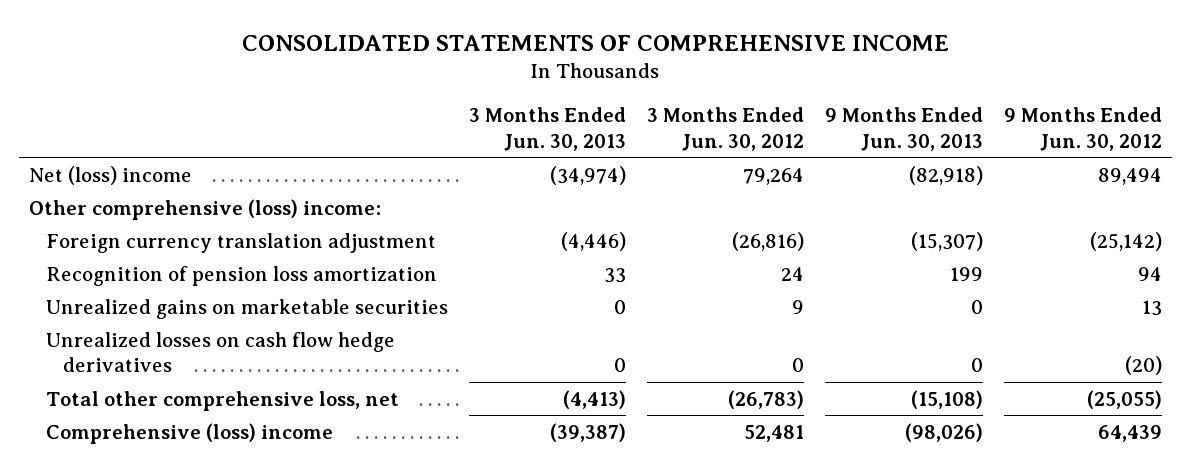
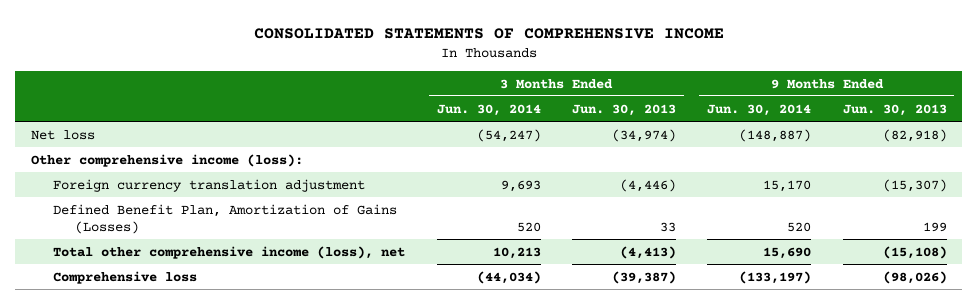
- | 3 Months Ended Jun. 30, 2013 | 3 Months Ended Jun. 30, 2012 | 9 Months Ended Jun. 30, 2013 | 9 Months Ended Jun. 30, 2012
+ | 3 Months Ended Jun. 30, 2014 | 3 Months Ended Jun. 30, 2013 | 9 Months Ended Jun. 30, 2014 | 9 Months Ended Jun. 30, 2013
- Net (loss) income | (34,974) | 79,264 | (82,918) | 89,494
- Other comprehensive (loss) income:
+ Net loss | (54,247) | (34,974) | (148,887) | (82,918)
+ Other comprehensive income (loss):
- Recognition of pension loss amortization | 33 | 24 | 199 | 94
- Unrealized gains on marketable securities | 0 | 9 | 0 | 13
- Unrealized losses on cash flow hedge derivatives | 0 | 0 | 0 | (20)
- Total other comprehensive loss, net | (4,413) | (26,783) | (15,108) | (25,055)
- Comprehensive (loss) income | (39,387) | 52,481 | (98,026) | 64,439
+ Defined Benefit Plan, Amortization of Gains (Losses) | 520 | 33 | 520 | 199
+ Total other comprehensive income (loss), net | 10,213 | (4,413) | 15,690 | (15,108)
+ Comprehensive loss | (44,034) | (39,387) | (133,197) | (98,026)

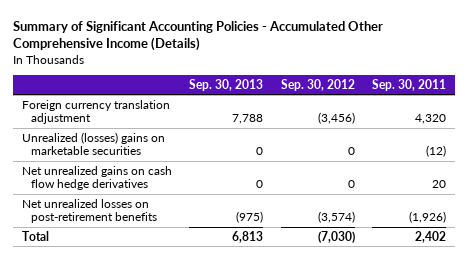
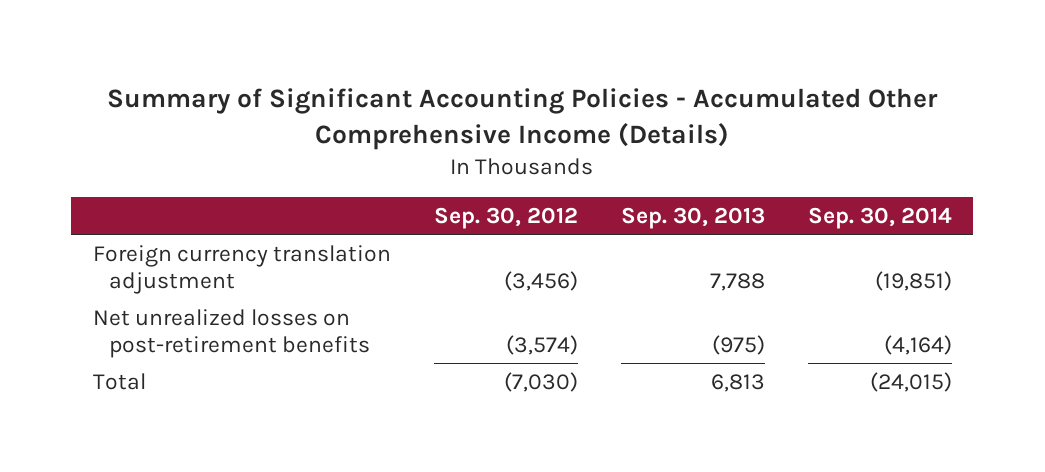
- | Sep. 30, 2013 | Sep. 30, 2012 | Sep. 30, 2011
+ | Sep. 30, 2012 | Sep. 30, 2013 | Sep. 30, 2014
- Unrealized (losses) gains on marketable securities | 0 | 0 | (12)
- Net unrealized gains on cash flow hedge derivatives | 0 | 0 | 20

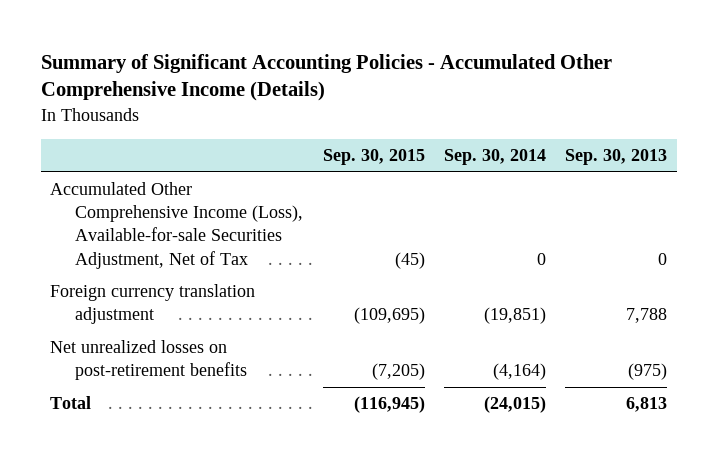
- | Sep. 30, 2012 | Sep. 30, 2013 | Sep. 30, 2014
+ | Sep. 30, 2015 | Sep. 30, 2014 | Sep. 30, 2013
+ Accumulated Other Comprehensive Income (Loss), Available-for-sale Securities Adjustment, Net of Tax | (45) | 0 | 0

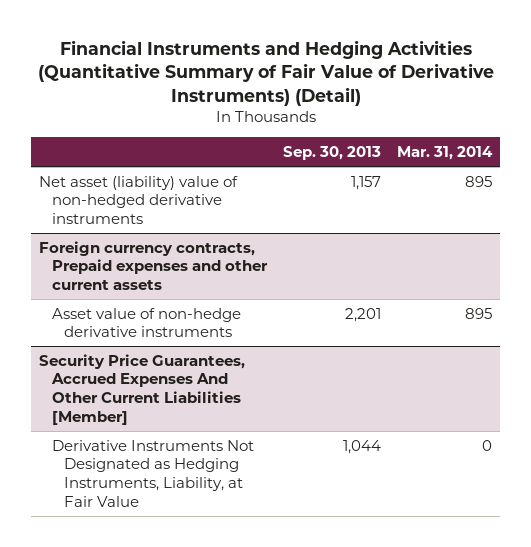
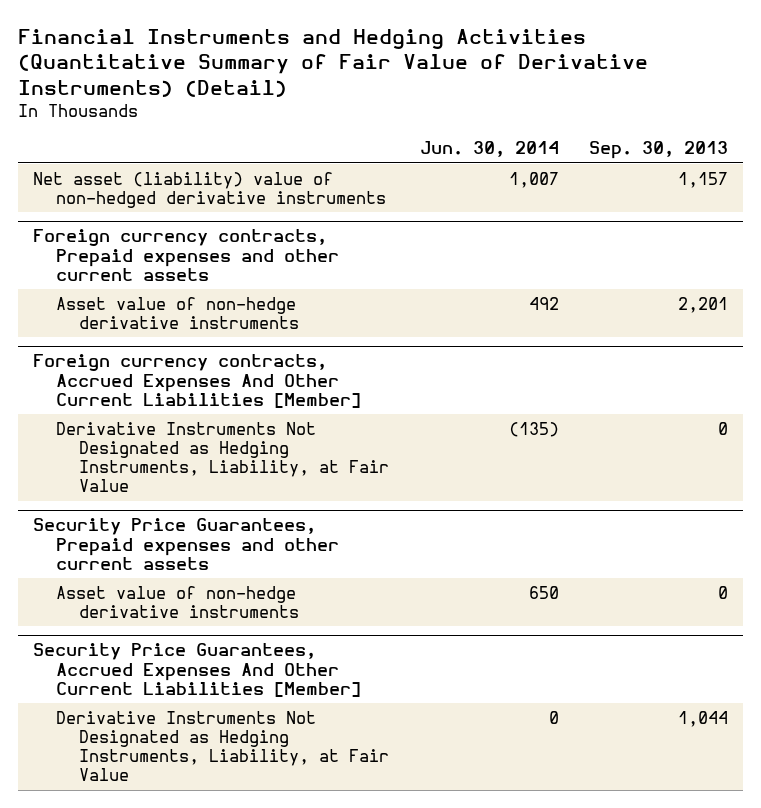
- | Sep. 30, 2013 | Mar. 31, 2014
+ | Jun. 30, 2014 | Sep. 30, 2013
+ Foreign currency contracts, Accrued Expenses And Other Current Liabilities [Member]
+ Derivative Instruments Not Designated as Hedging Instruments, Liability, at Fair Value | (135) | 0
+ Security Price Guarantees, Prepaid expenses and other current assets
+ Asset value of non-hedge derivative instruments | 650 | 0

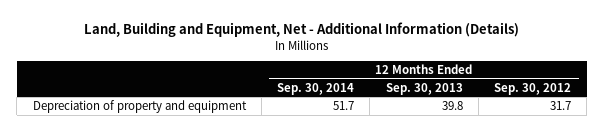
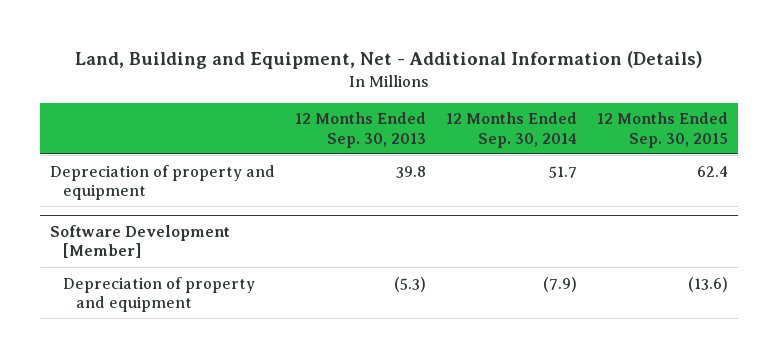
- | 12 Months Ended Sep. 30, 2014 | 12 Months Ended Sep. 30, 2013 | 12 Months Ended Sep. 30, 2012
+ | 12 Months Ended Sep. 30, 2013 | 12 Months Ended Sep. 30, 2014 | 12 Months Ended Sep. 30, 2015
+ Software Development [Member]
+ Depreciation of property and equipment | (5.3) | (7.9) | (13.6)

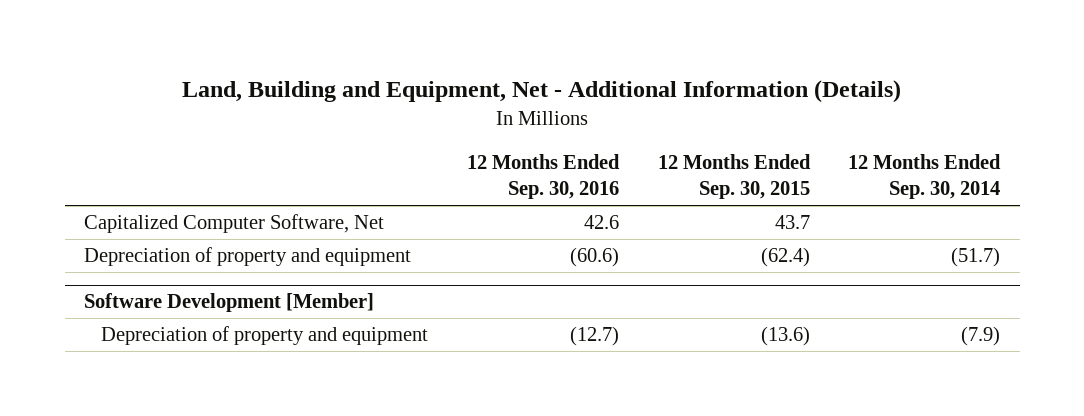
- | 12 Months Ended Sep. 30, 2013 | 12 Months Ended Sep. 30, 2014 | 12 Months Ended Sep. 30, 2015
+ | 12 Months Ended Sep. 30, 2016 | 12 Months Ended Sep. 30, 2015 | 12 Months Ended Sep. 30, 2014
- Depreciation of property and equipment | 39.8 | 51.7 | 62.4
+ Capitalized Computer Software, Net | 42.6 | 43.7 |
+ Depreciation of property and equipment | (60.6) | (62.4) | (51.7)

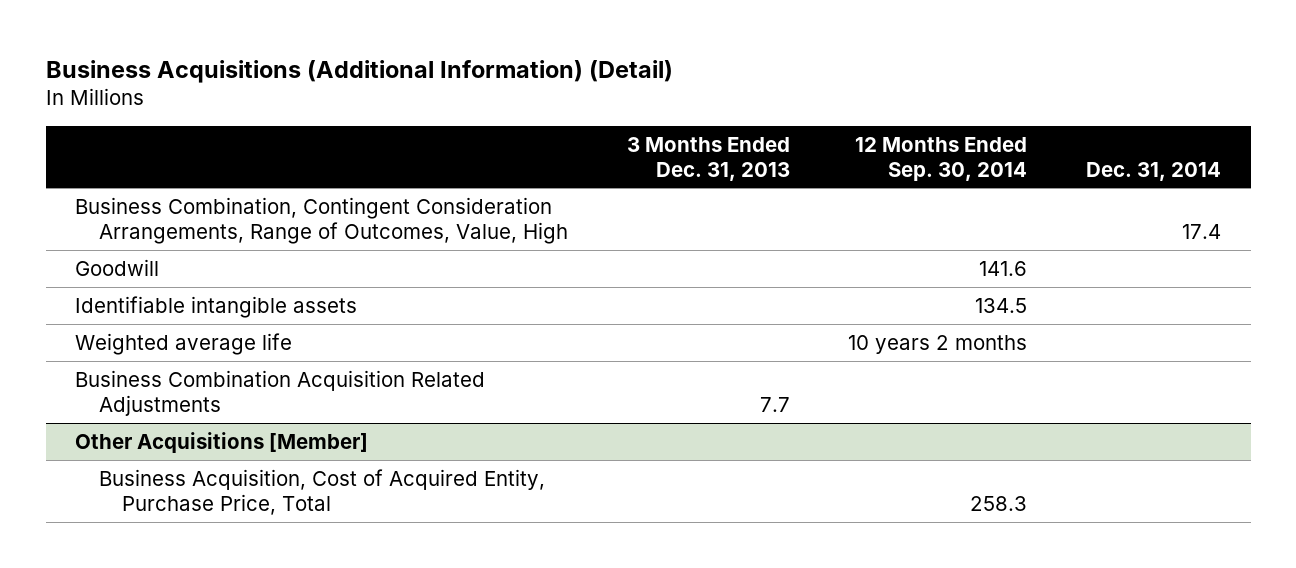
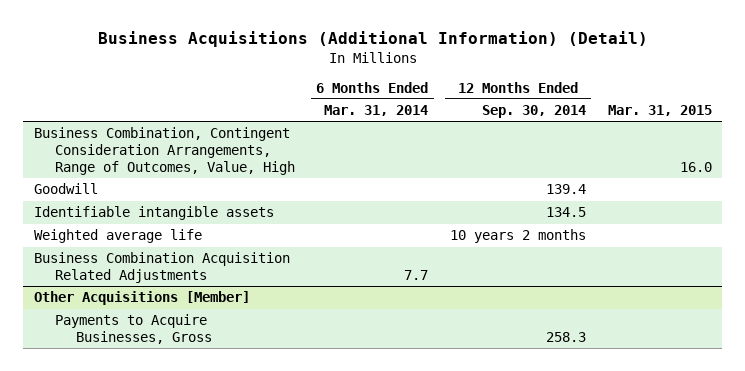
- | 3 Months Ended Dec. 31, 2013 | 12 Months Ended Sep. 30, 2014 | Dec. 31, 2014
+ | 6 Months Ended Mar. 31, 2014 | 12 Months Ended Sep. 30, 2014 | Mar. 31, 2015
- Goodwill | | 141.6 |
+ Goodwill | | 139.4 |
@ Other Acquisitions [Member]
- Business Acquisition, Cost of Acquired Entity, Purchase Price, Total | | 258.3 |
+ Payments to Acquire Businesses, Gross | | 258.3 |

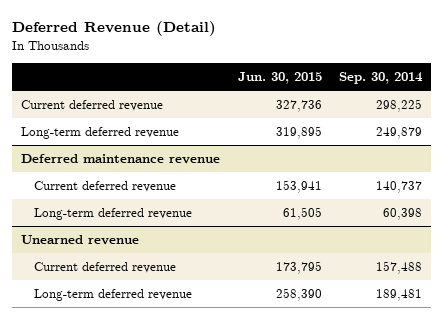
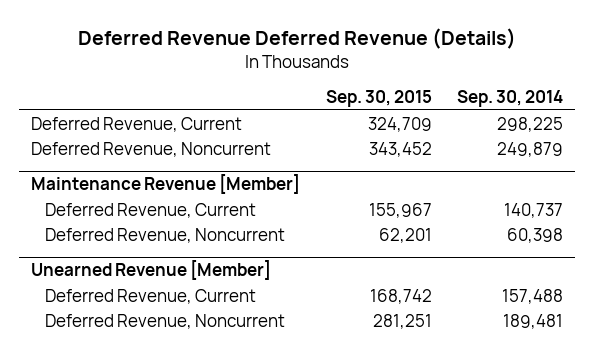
- Deferred Revenue (Detail)
+ Deferred Revenue Deferred Revenue (Details)
- | Jun. 30, 2015 | Sep. 30, 2014
+ | Sep. 30, 2015 | Sep. 30, 2014
- Current deferred revenue | 327,736 | 298,225
- Long-term deferred revenue | 319,895 | 249,879
- Deferred maintenance revenue
- Current deferred revenue | 153,941 | 140,737
- Long-term deferred revenue | 61,505 | 60,398
- Unearned revenue
- Current deferred revenue | 173,795 | 157,488
- Long-term deferred revenue | 258,390 | 189,481
+ Deferred Revenue, Current | 324,709 | 298,225
+ Deferred Revenue, Noncurrent | 343,452 | 249,879
+ Maintenance Revenue [Member]
+ Deferred Revenue, Current | 155,967 | 140,737
+ Deferred Revenue, Noncurrent | 62,201 | 60,398
+ Unearned Revenue [Member]
+ Deferred Revenue, Current | 168,742 | 157,488
+ Deferred Revenue, Noncurrent | 281,251 | 189,481

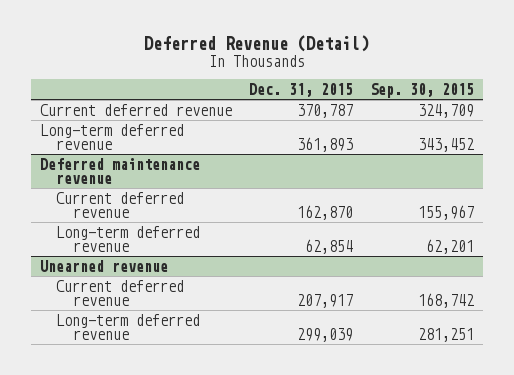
- Deferred Revenue Deferred Revenue (Details)
+ Deferred Revenue (Detail)
- | Sep. 30, 2015 | Sep. 30, 2014
+ | Dec. 31, 2015 | Sep. 30, 2015
- Deferred Revenue, Current | 324,709 | 298,225
- Deferred Revenue, Noncurrent | 343,452 | 249,879
- Maintenance Revenue [Member]
- Deferred Revenue, Current | 155,967 | 140,737
- Deferred Revenue, Noncurrent | 62,201 | 60,398
- Unearned Revenue [Member]
- Deferred Revenue, Current | 168,742 | 157,488
- Deferred Revenue, Noncurrent | 281,251 | 189,481
+ Current deferred revenue | 370,787 | 324,709
+ Long-term deferred revenue | 361,893 | 343,452
+ Deferred maintenance revenue
+ Current deferred revenue | 162,870 | 155,967
+ Long-term deferred revenue | 62,854 | 62,201
+ Unearned revenue
+ Current deferred revenue | 207,917 | 168,742
+ Long-term deferred revenue | 299,039 | 281,251

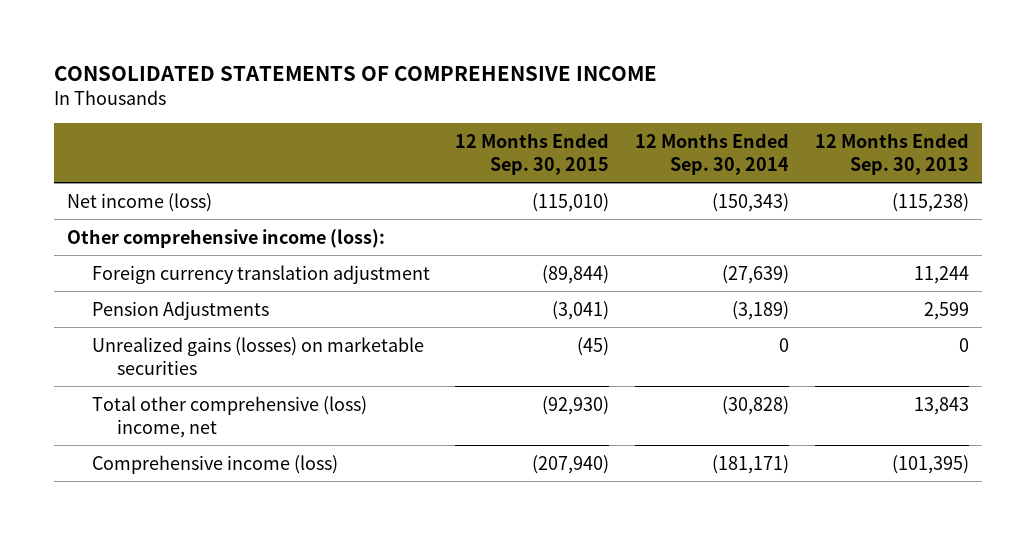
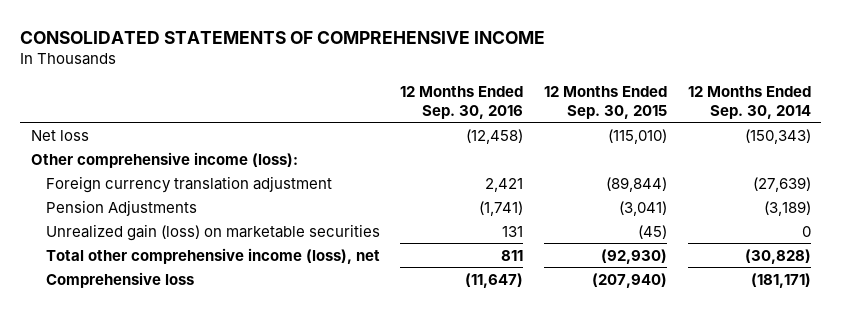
- | 12 Months Ended Sep. 30, 2015 | 12 Months Ended Sep. 30, 2014 | 12 Months Ended Sep. 30, 2013
+ | 12 Months Ended Sep. 30, 2016 | 12 Months Ended Sep. 30, 2015 | 12 Months Ended Sep. 30, 2014
- Net income (loss) | (115,010) | (150,343) | (115,238)
+ Net loss | (12,458) | (115,010) | (150,343)
- Unrealized gains (losses) on marketable securities | (45) | 0 | 0
- Total other comprehensive (loss) income, net | (92,930) | (30,828) | 13,843
- Comprehensive income (loss) | (207,940) | (181,171) | (101,395)
+ Unrealized gain (loss) on marketable securities | 131 | (45) | 0
+ Total other comprehensive income (loss), net | 811 | (92,930) | (30,828)
+ Comprehensive loss | (11,647) | (207,940) | (181,171)

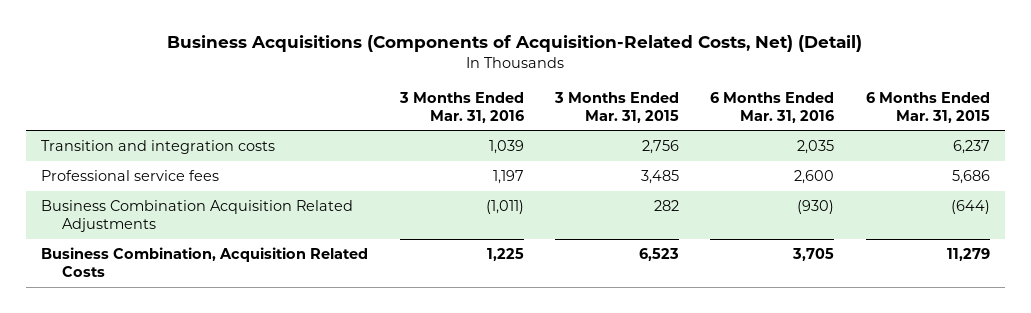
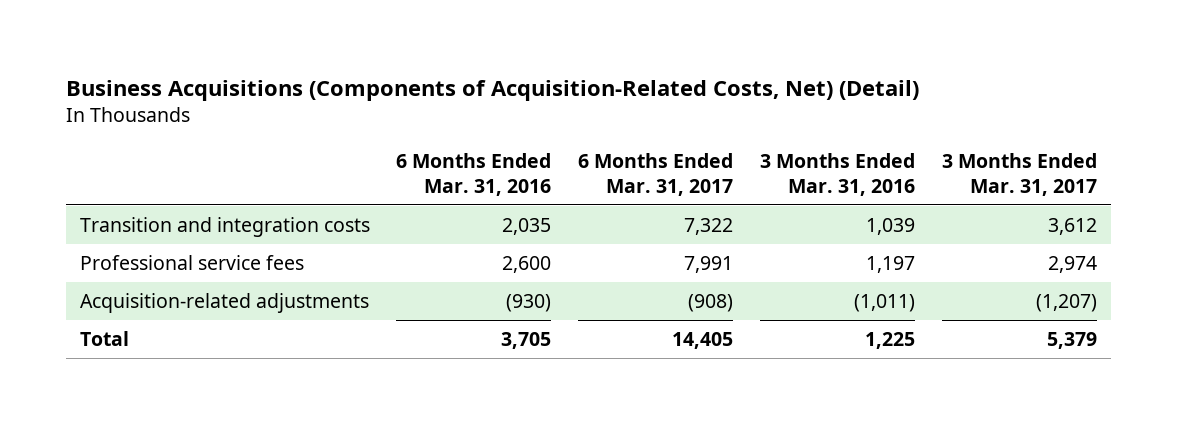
- | 3 Months Ended Mar. 31, 2016 | 3 Months Ended Mar. 31, 2015 | 6 Months Ended Mar. 31, 2016 | 6 Months Ended Mar. 31, 2015
+ | 6 Months Ended Mar. 31, 2016 | 6 Months Ended Mar. 31, 2017 | 3 Months Ended Mar. 31, 2016 | 3 Months Ended Mar. 31, 2017
- Business Combination Acquisition Related Adjustments | (1,011) | 282 | (930) | (644)
- Business Combination, Acquisition Related Costs | 1,225 | 6,523 | 3,705 | 11,279
+ Acquisition-related adjustments | (930) | (908) | (1,011) | (1,207)
+ Total | 3,705 | 14,405 | 1,225 | 5,379

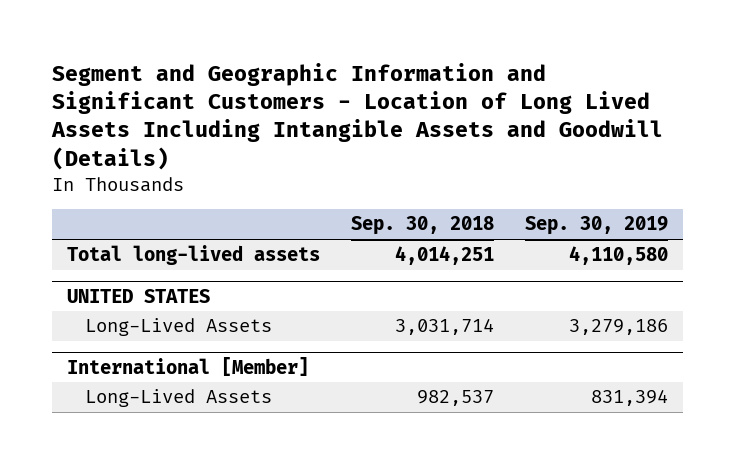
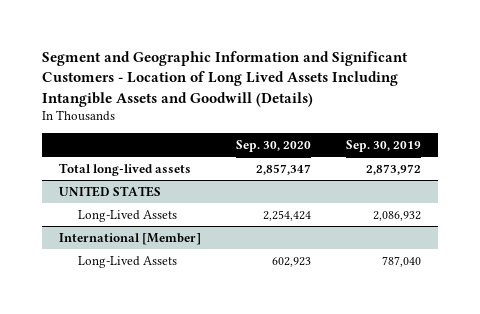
- | Sep. 30, 2018 | Sep. 30, 2019
+ | Sep. 30, 2020 | Sep. 30, 2019
- Total long-lived assets | 4,014,251 | 4,110,580
+ Total long-lived assets | 2,857,347 | 2,873,972
@ UNITED STATES
- Long-Lived Assets | 3,031,714 | 3,279,186
+ Long-Lived Assets | 2,254,424 | 2,086,932
@ International [Member]
- Long-Lived Assets | 982,537 | 831,394
+ Long-Lived Assets | 602,923 | 787,040

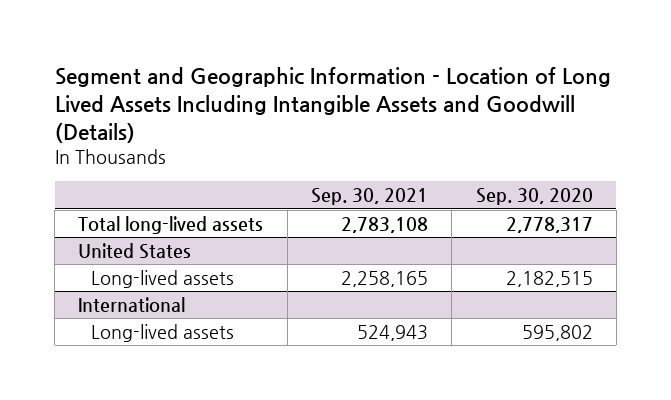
- Segment and Geographic Information and Significant Customers - Location of Long Lived Assets Including Intangible Assets and Goodwill (Details)
+ Segment and Geographic Information - Location of Long Lived Assets Including Intangible Assets and Goodwill (Details)
- | Sep. 30, 2020 | Sep. 30, 2019
+ | Sep. 30, 2021 | Sep. 30, 2020
- Total long-lived assets | 2,857,347 | 2,873,972
- UNITED STATES
- Long-Lived Assets | 2,254,424 | 2,086,932
- International [Member]
- Long-Lived Assets | 602,923 | 787,040
+ Total long-lived assets | 2,783,108 | 2,778,317
+ United States
+ Long-lived assets | 2,258,165 | 2,182,515
+ International
+ Long-lived assets | 524,943 | 595,802

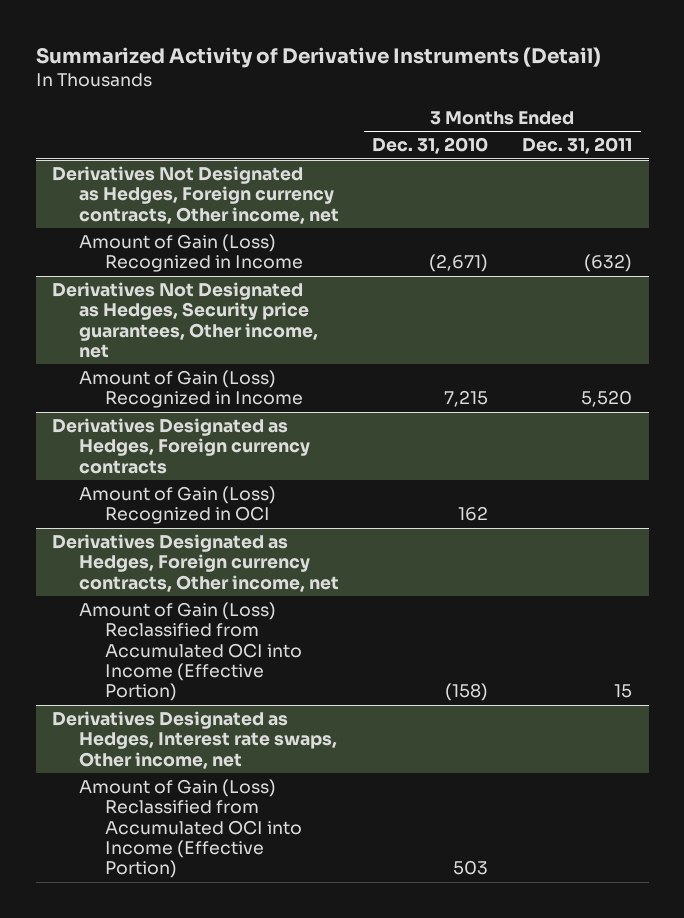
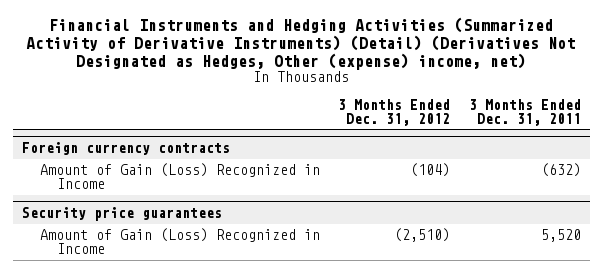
- Summarized Activity of Derivative Instruments (Detail)
+ Financial Instruments and Hedging Activities (Summarized Activity of Derivative Instruments) (Detail) (Derivatives Not Designated as Hedges, Other (expense) income, net)
- | 3 Months Ended Dec. 31, 2010 | 3 Months Ended Dec. 31, 2011
+ | 3 Months Ended Dec. 31, 2012 | 3 Months Ended Dec. 31, 2011
- Derivatives Not Designated as Hedges, Foreign currency contracts, Other income, net
+ Foreign currency contracts
- Derivatives Not Designated as Hedges, Security price guarantees, Other income, net
+ Security price guarantees
- Derivatives Designated as Hedges, Foreign currency contracts
- Amount of Gain (Loss) Recognized in OCI | 162 |
- Derivatives Designated as Hedges, Foreign currency contracts, Other income, net
- Amount of Gain (Loss) Reclassified from Accumulated OCI into Income (Effective Portion) | (158) | 15
- Derivatives Designated as Hedges, Interest rate swaps, Other income, net
- Amount of Gain (Loss) Reclassified from Accumulated OCI into Income (Effective Portion) | 503 |

